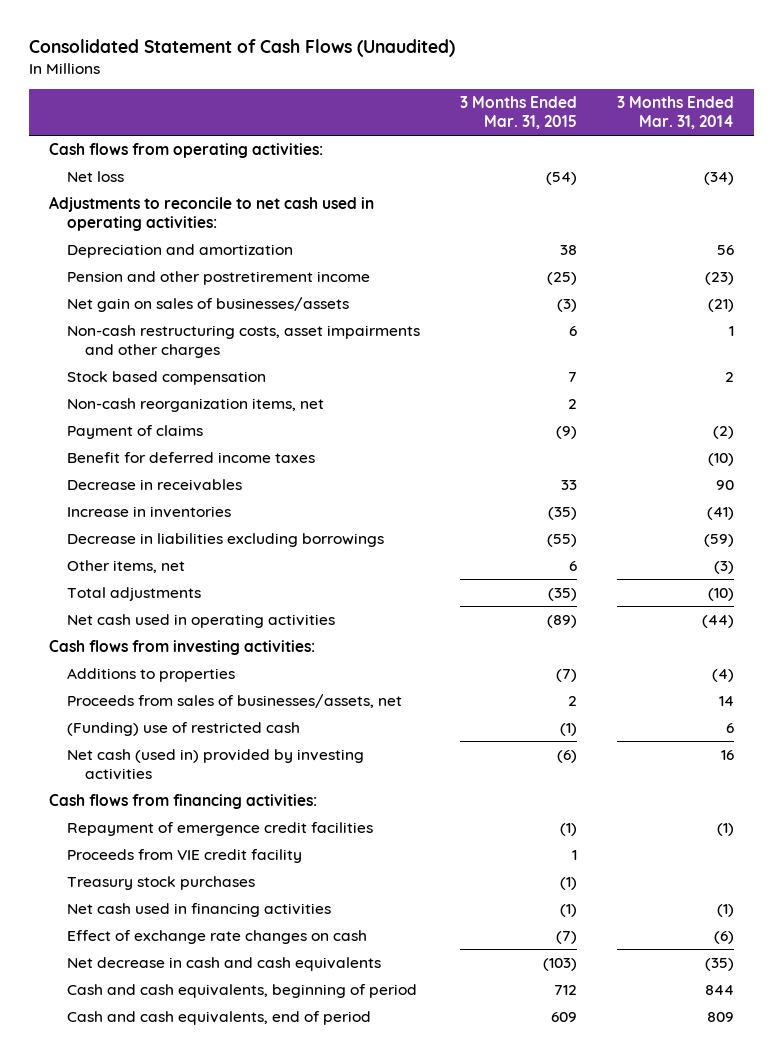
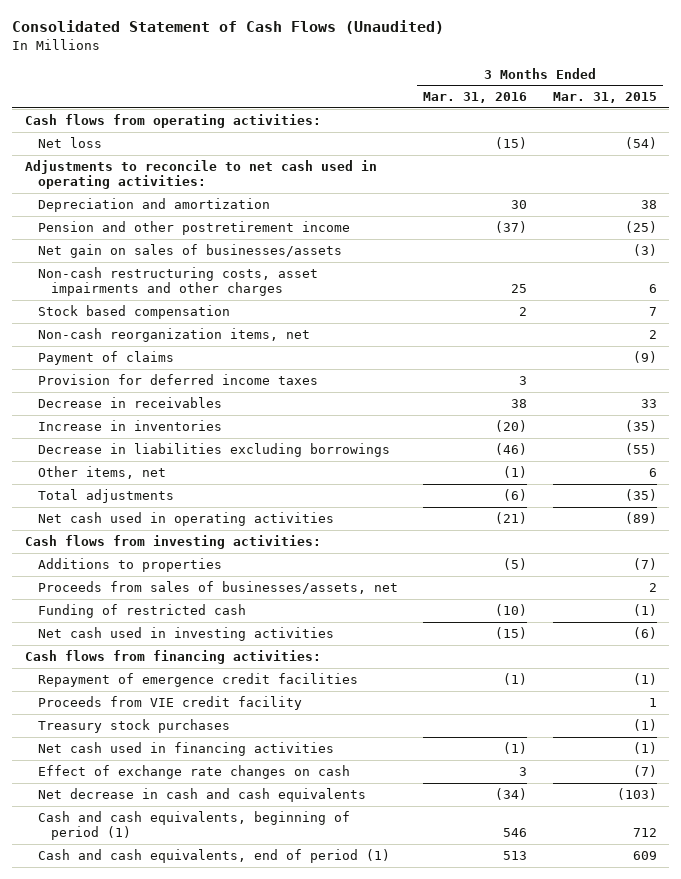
- | 3 Months Ended Mar. 31, 2015 | 3 Months Ended Mar. 31, 2014
+ | 3 Months Ended Mar. 31, 2016 | 3 Months Ended Mar. 31, 2015
- Benefit for deferred income taxes | | (10)
+ Provision for deferred income taxes | 3 |
- (Funding) use of restricted cash | (1) | 6
- Net cash (used in) provided by investing activities | (6) | 16
+ Funding of restricted cash | (10) | (1)
+ Net cash used in investing activities | (15) | (6)
- Cash and cash equivalents, beginning of period | 712 | 844
- Cash and cash equivalents, end of period | 609 | 809
+ Cash and cash equivalents, beginning of period (1) | 546 | 712
+ Cash and cash equivalents, end of period (1) | 513 | 609

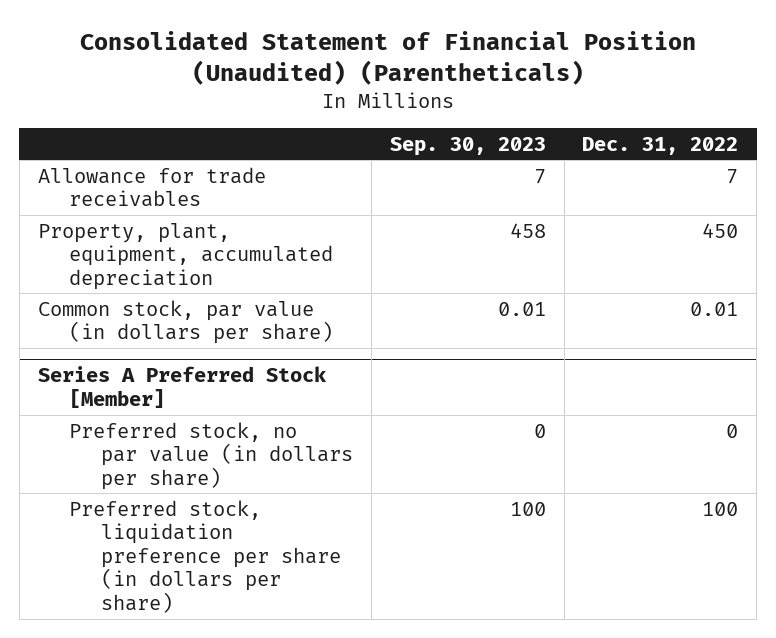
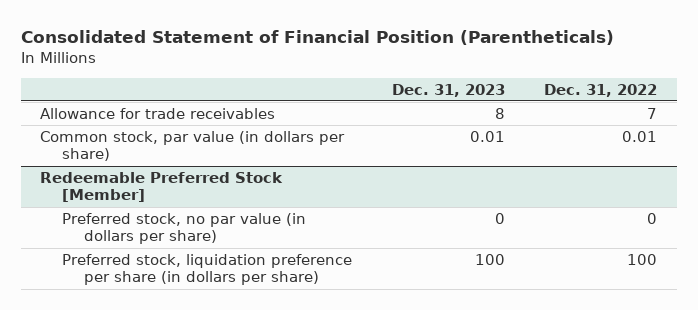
- Consolidated Statement of Financial Position (Unaudited) (Parentheticals)
+ Consolidated Statement of Financial Position (Parentheticals)
- | Sep. 30, 2023 | Dec. 31, 2022
+ | Dec. 31, 2023 | Dec. 31, 2022
- Property, plant, equipment, accumulated depreciation | 458 | 450
- Series A Preferred Stock [Member]
+ Redeemable Preferred Stock [Member]

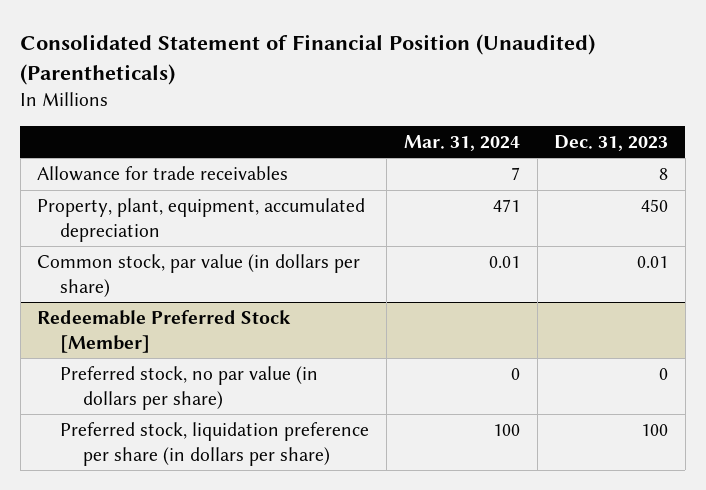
- Consolidated Statement of Financial Position (Parentheticals)
+ Consolidated Statement of Financial Position (Unaudited) (Parentheticals)
- | Dec. 31, 2023 | Dec. 31, 2022
+ | Mar. 31, 2024 | Dec. 31, 2023
+ Property, plant, equipment, accumulated depreciation | 471 | 450

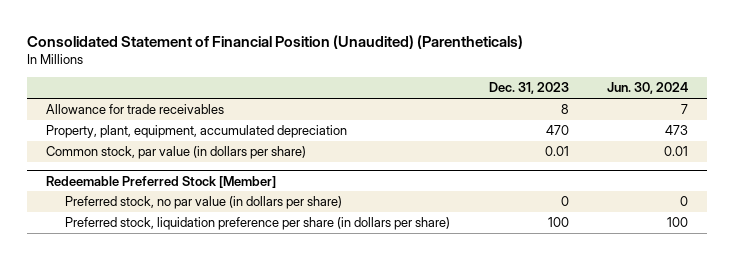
- | Mar. 31, 2024 | Dec. 31, 2023
+ | Dec. 31, 2023 | Jun. 30, 2024
- Property, plant, equipment, accumulated depreciation | 471 | 450
+ Property, plant, equipment, accumulated depreciation | 470 | 473

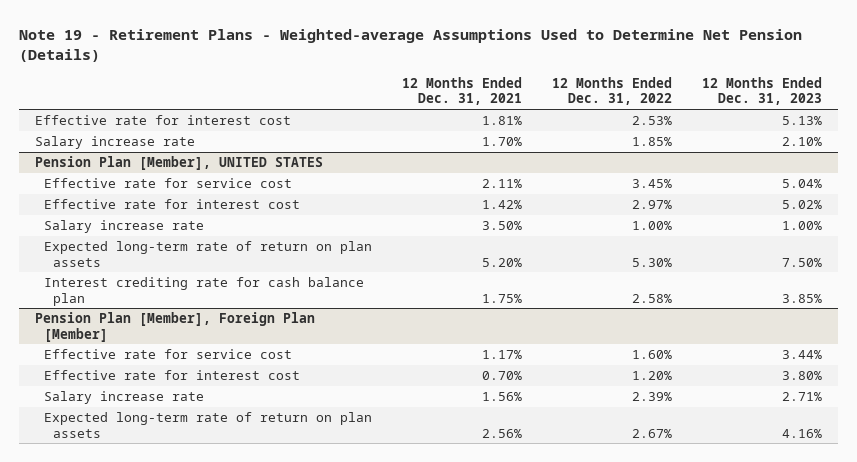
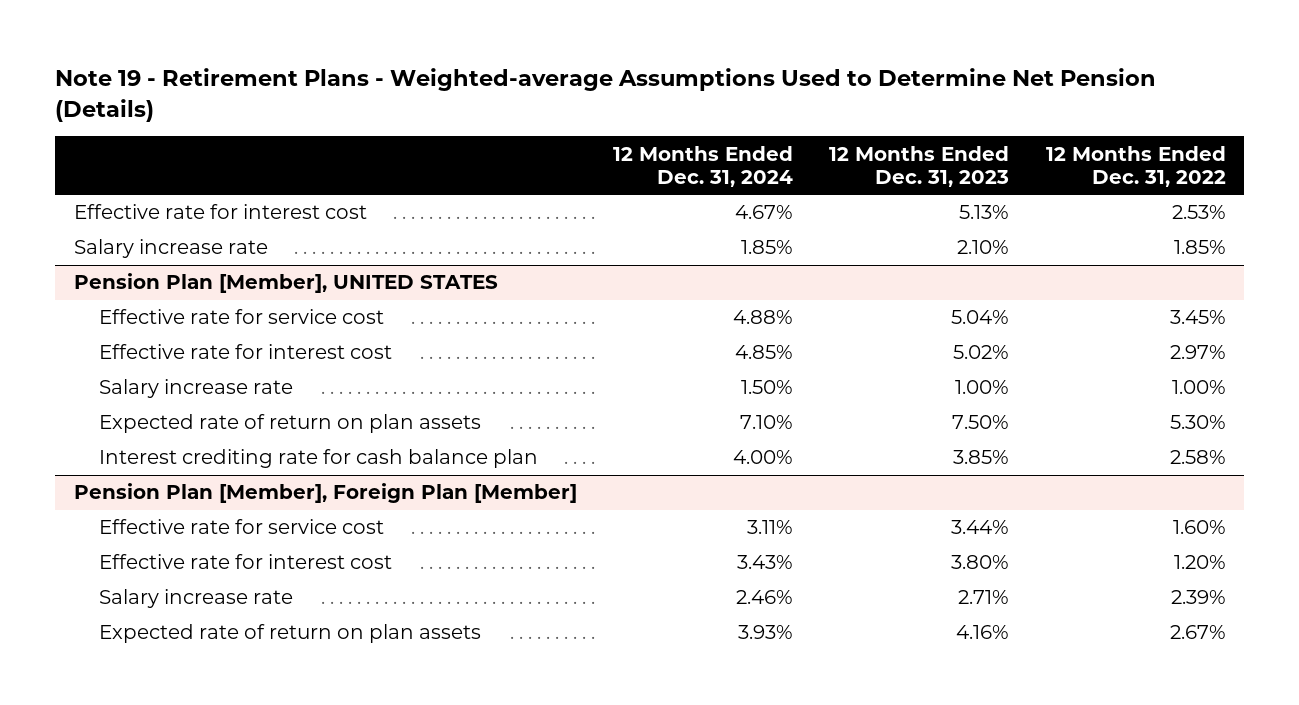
- | 12 Months Ended Dec. 31, 2021 | 12 Months Ended Dec. 31, 2022 | 12 Months Ended Dec. 31, 2023
+ | 12 Months Ended Dec. 31, 2024 | 12 Months Ended Dec. 31, 2023 | 12 Months Ended Dec. 31, 2022
@ Pension Plan [Member], UNITED STATES
- Expected long-term rate of return on plan assets | 5.20% | 5.30% | 7.50%
+ Expected rate of return on plan assets | 7.10% | 7.50% | 5.30%
@ Pension Plan [Member], Foreign Plan [Member]
- Expected long-term rate of return on plan assets | 2.56% | 2.67% | 4.16%
+ Expected rate of return on plan assets | 3.93% | 4.16% | 2.67%

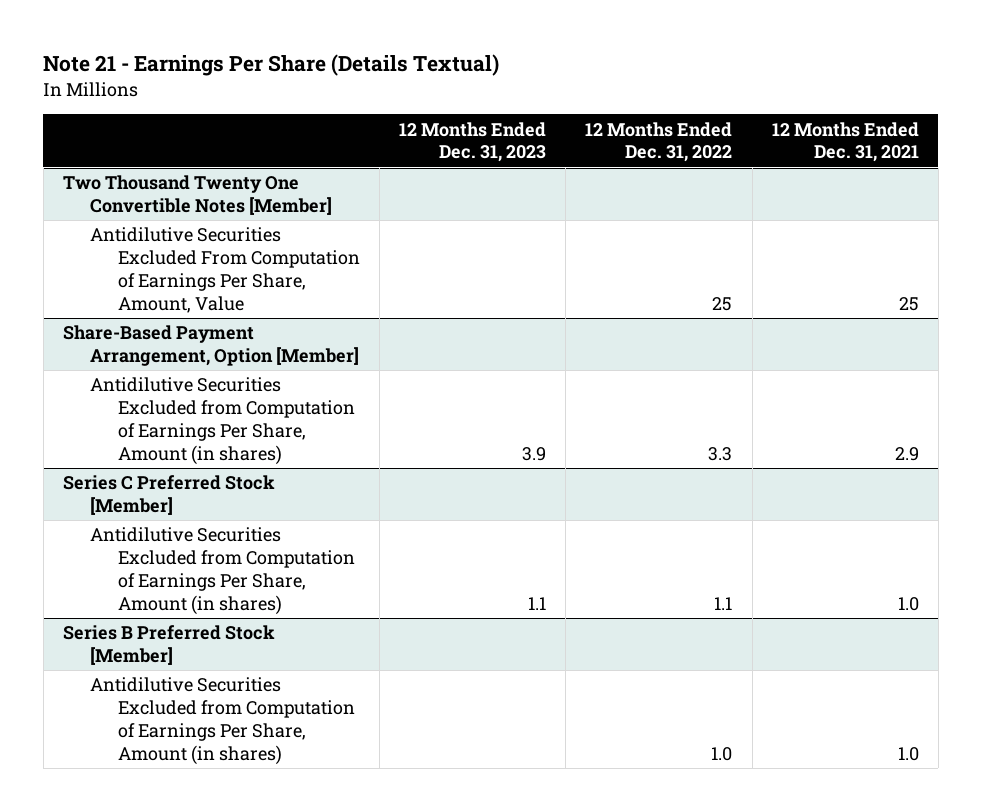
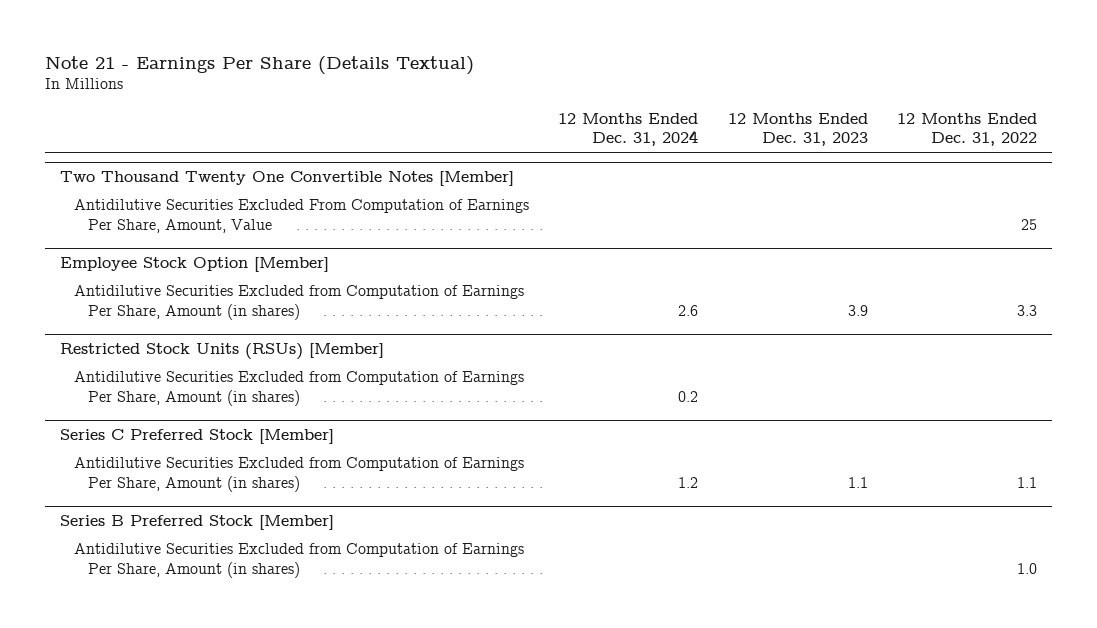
- | 12 Months Ended Dec. 31, 2023 | 12 Months Ended Dec. 31, 2022 | 12 Months Ended Dec. 31, 2021
+ | 12 Months Ended Dec. 31, 2024 | 12 Months Ended Dec. 31, 2023 | 12 Months Ended Dec. 31, 2022
- Share-Based Payment Arrangement, Option [Member]
+ Employee Stock Option [Member]
+ Restricted Stock Units (RSUs) [Member]
+ Antidilutive Securities Excluded from Computation of Earnings Per Share, Amount (in shares) | 0.2 | |

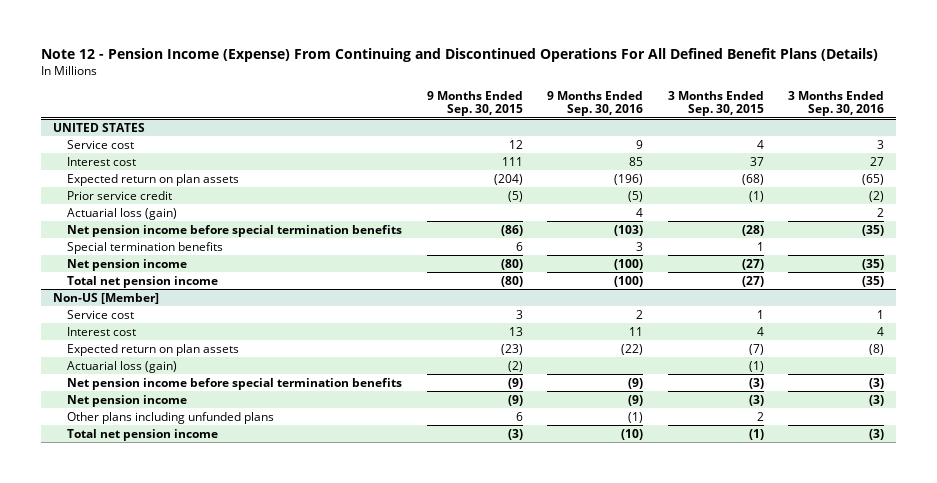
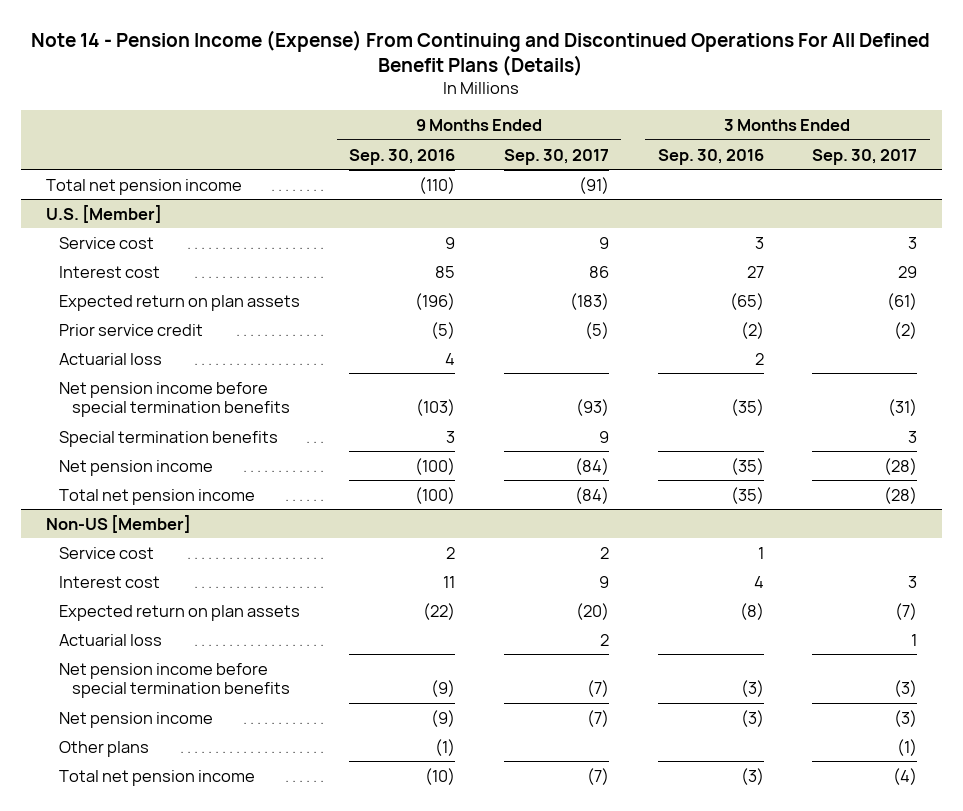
- Note 12 - Pension Income (Expense) From Continuing and Discontinued Operations For All Defined Benefit Plans (Details)
+ Note 14 - Pension Income (Expense) From Continuing and Discontinued Operations For All Defined Benefit Plans (Details)
- | 9 Months Ended Sep. 30, 2015 | 9 Months Ended Sep. 30, 2016 | 3 Months Ended Sep. 30, 2015 | 3 Months Ended Sep. 30, 2016
+ | 9 Months Ended Sep. 30, 2016 | 9 Months Ended Sep. 30, 2017 | 3 Months Ended Sep. 30, 2016 | 3 Months Ended Sep. 30, 2017
- UNITED STATES
+ Total net pension income | (110) | (91) | |
+ U.S. [Member]
- Actuarial loss (gain) | | 4 | | 2
+ Actuarial loss | 4 | | 2 |
@ Non-US [Member]
- Actuarial loss (gain) | (2) | | (1) |
+ Actuarial loss | | 2 | | 1
- Other plans including unfunded plans | 6 | (1) | 2 |
+ Other plans | (1) | | | (1)

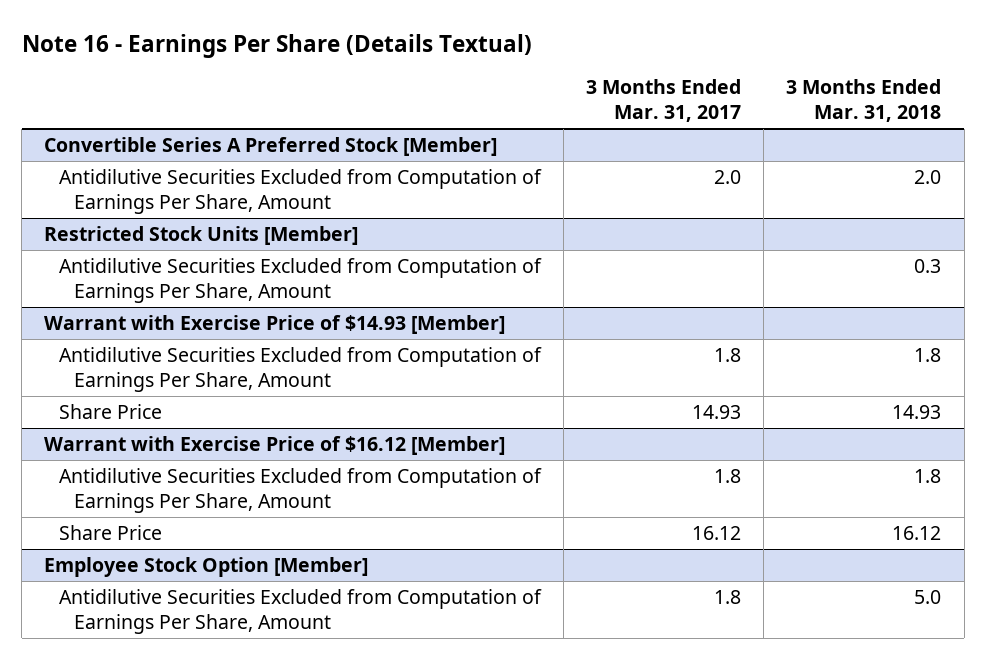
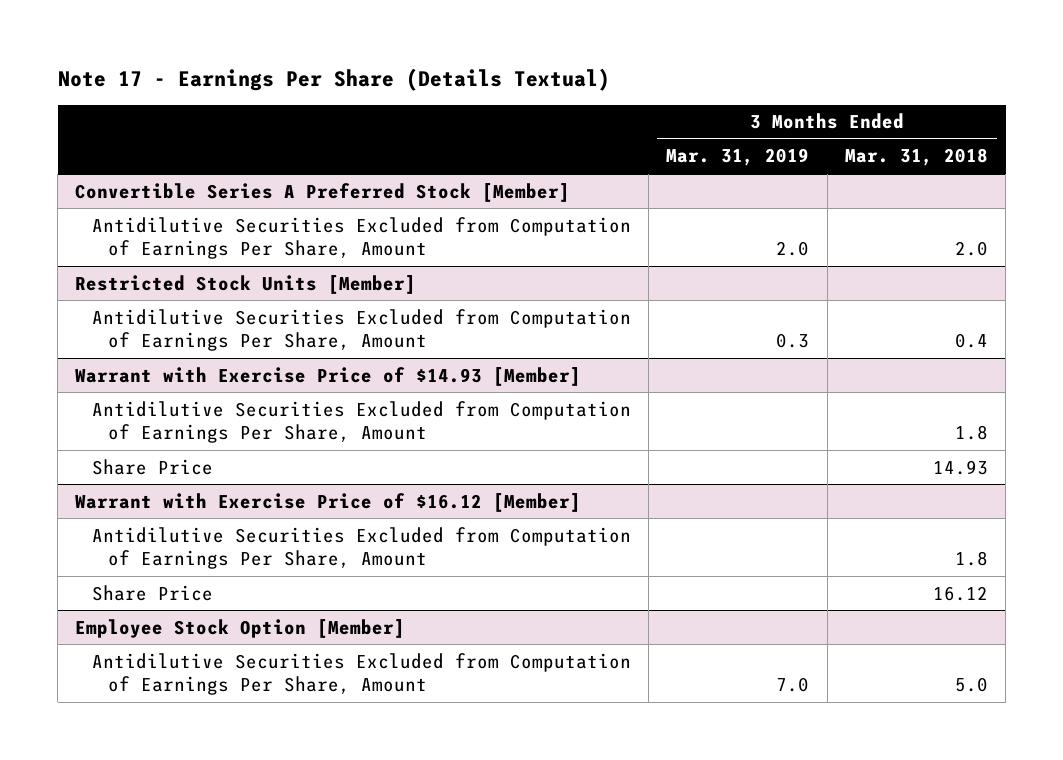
- Note 16 - Earnings Per Share (Details Textual)
+ Note 17 - Earnings Per Share (Details Textual)
- | 3 Months Ended Mar. 31, 2017 | 3 Months Ended Mar. 31, 2018
+ | 3 Months Ended Mar. 31, 2019 | 3 Months Ended Mar. 31, 2018
@ Restricted Stock Units [Member]
- Antidilutive Securities Excluded from Computation of Earnings Per Share, Amount | | 0.3
+ Antidilutive Securities Excluded from Computation of Earnings Per Share, Amount | 0.3 | 0.4

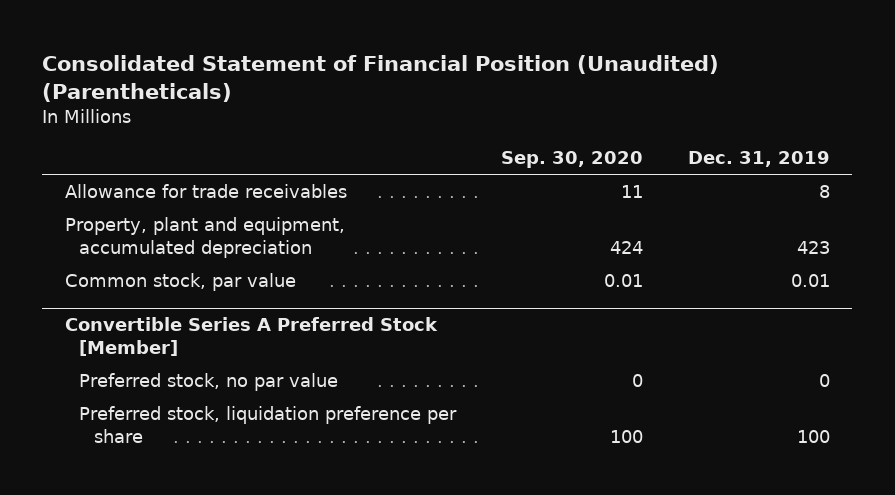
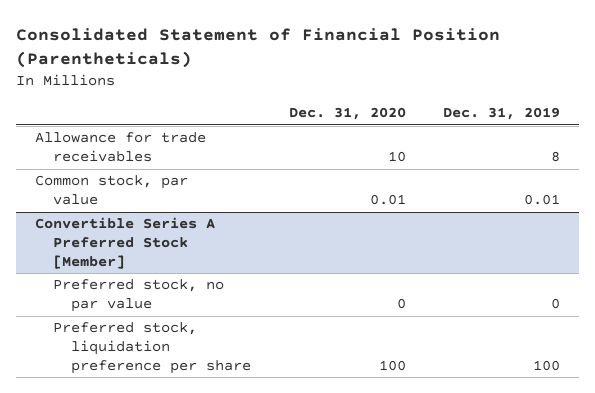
- Consolidated Statement of Financial Position (Unaudited) (Parentheticals)
+ Consolidated Statement of Financial Position (Parentheticals)
- | Sep. 30, 2020 | Dec. 31, 2019
+ | Dec. 31, 2020 | Dec. 31, 2019
- Property, plant and equipment, accumulated depreciation | 424 | 423

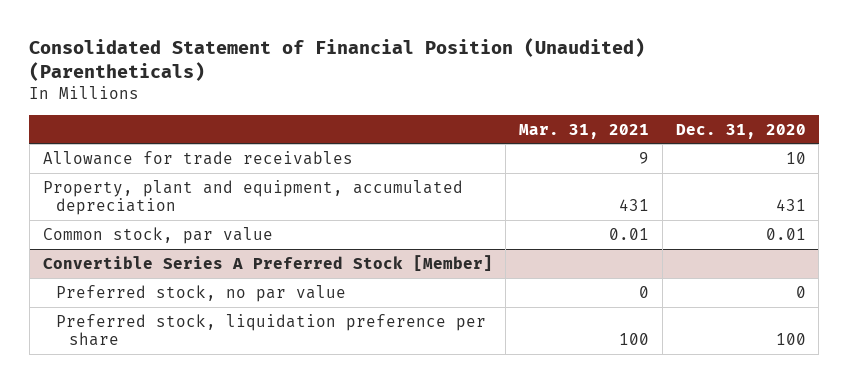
- Consolidated Statement of Financial Position (Parentheticals)
+ Consolidated Statement of Financial Position (Unaudited) (Parentheticals)
- | Dec. 31, 2020 | Dec. 31, 2019
+ | Mar. 31, 2021 | Dec. 31, 2020
+ Property, plant and equipment, accumulated depreciation | 431 | 431

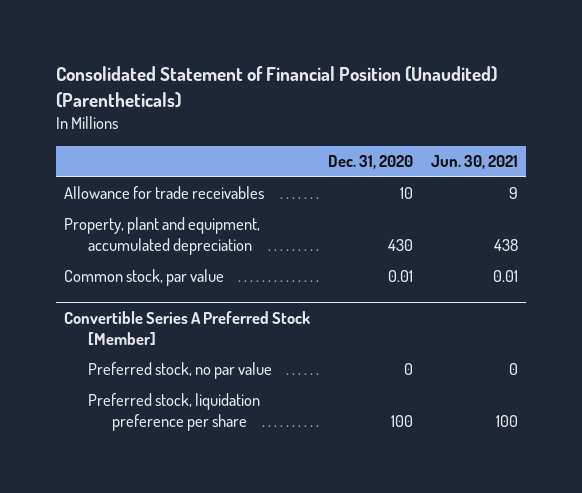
- | Mar. 31, 2021 | Dec. 31, 2020
+ | Dec. 31, 2020 | Jun. 30, 2021
- Property, plant and equipment, accumulated depreciation | 431 | 431
+ Property, plant and equipment, accumulated depreciation | 430 | 438

